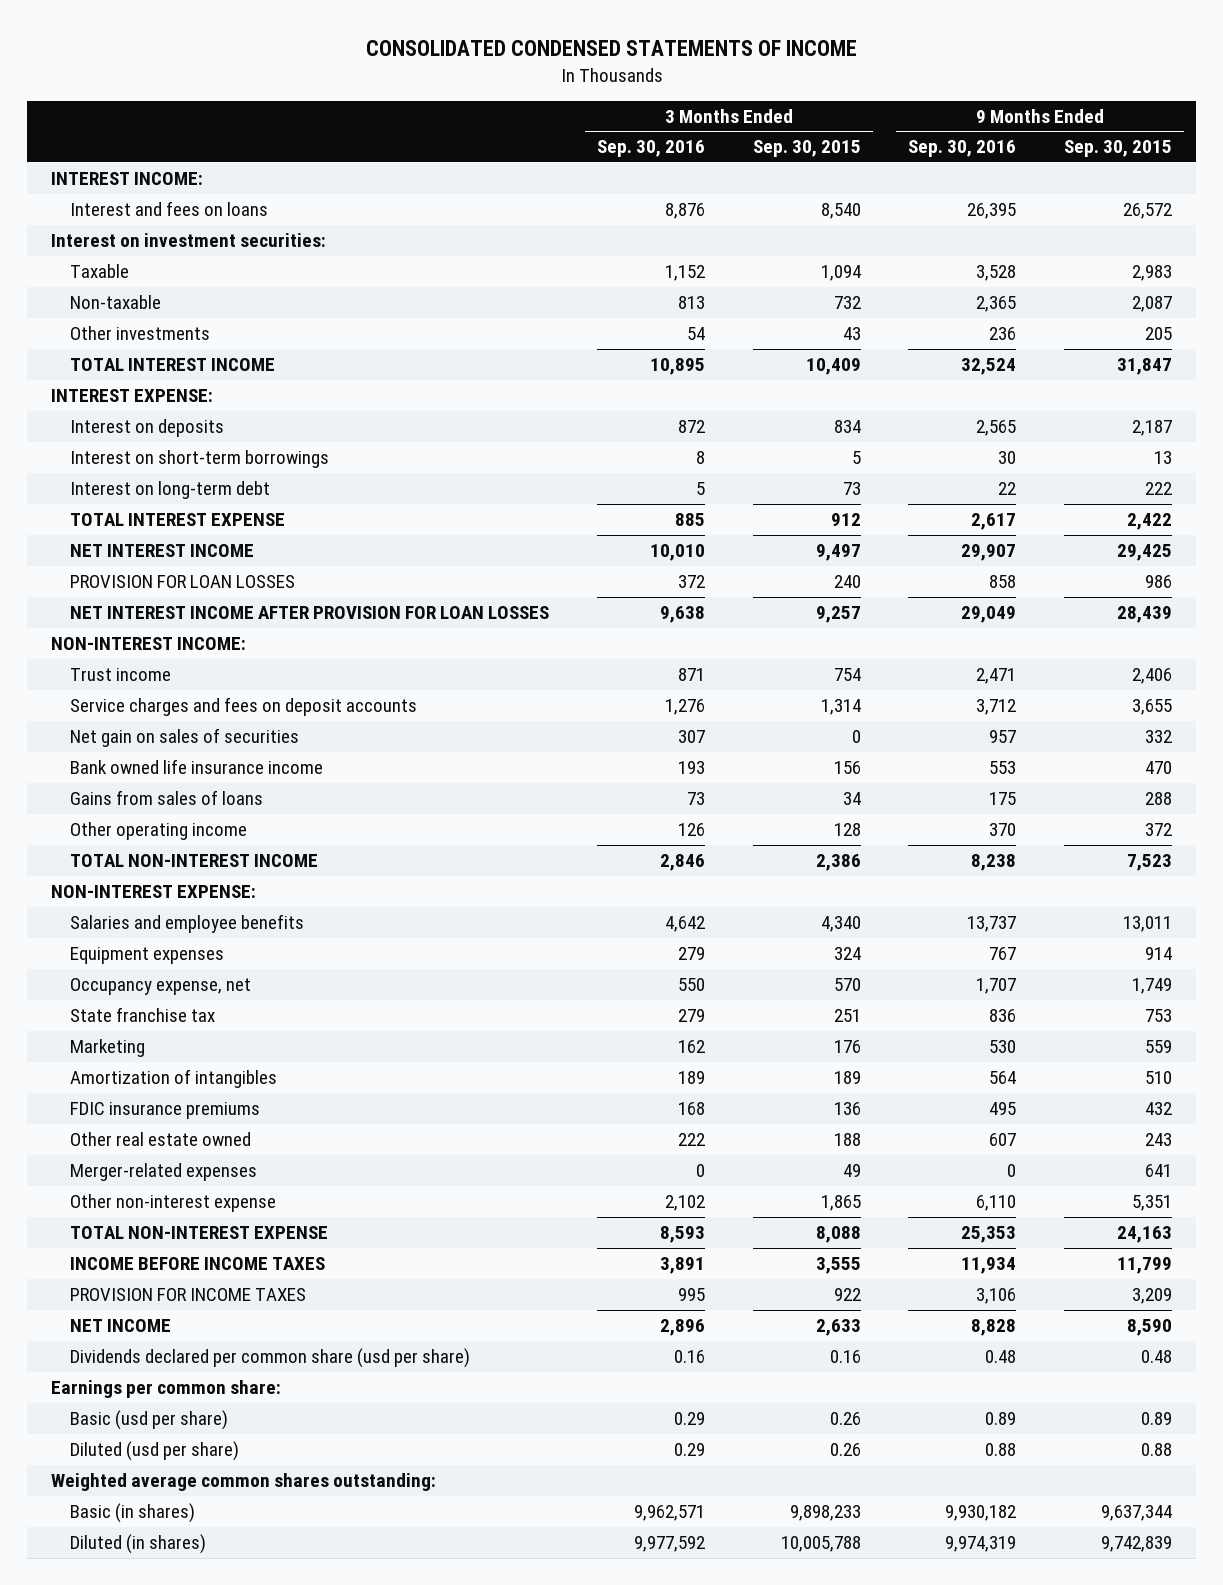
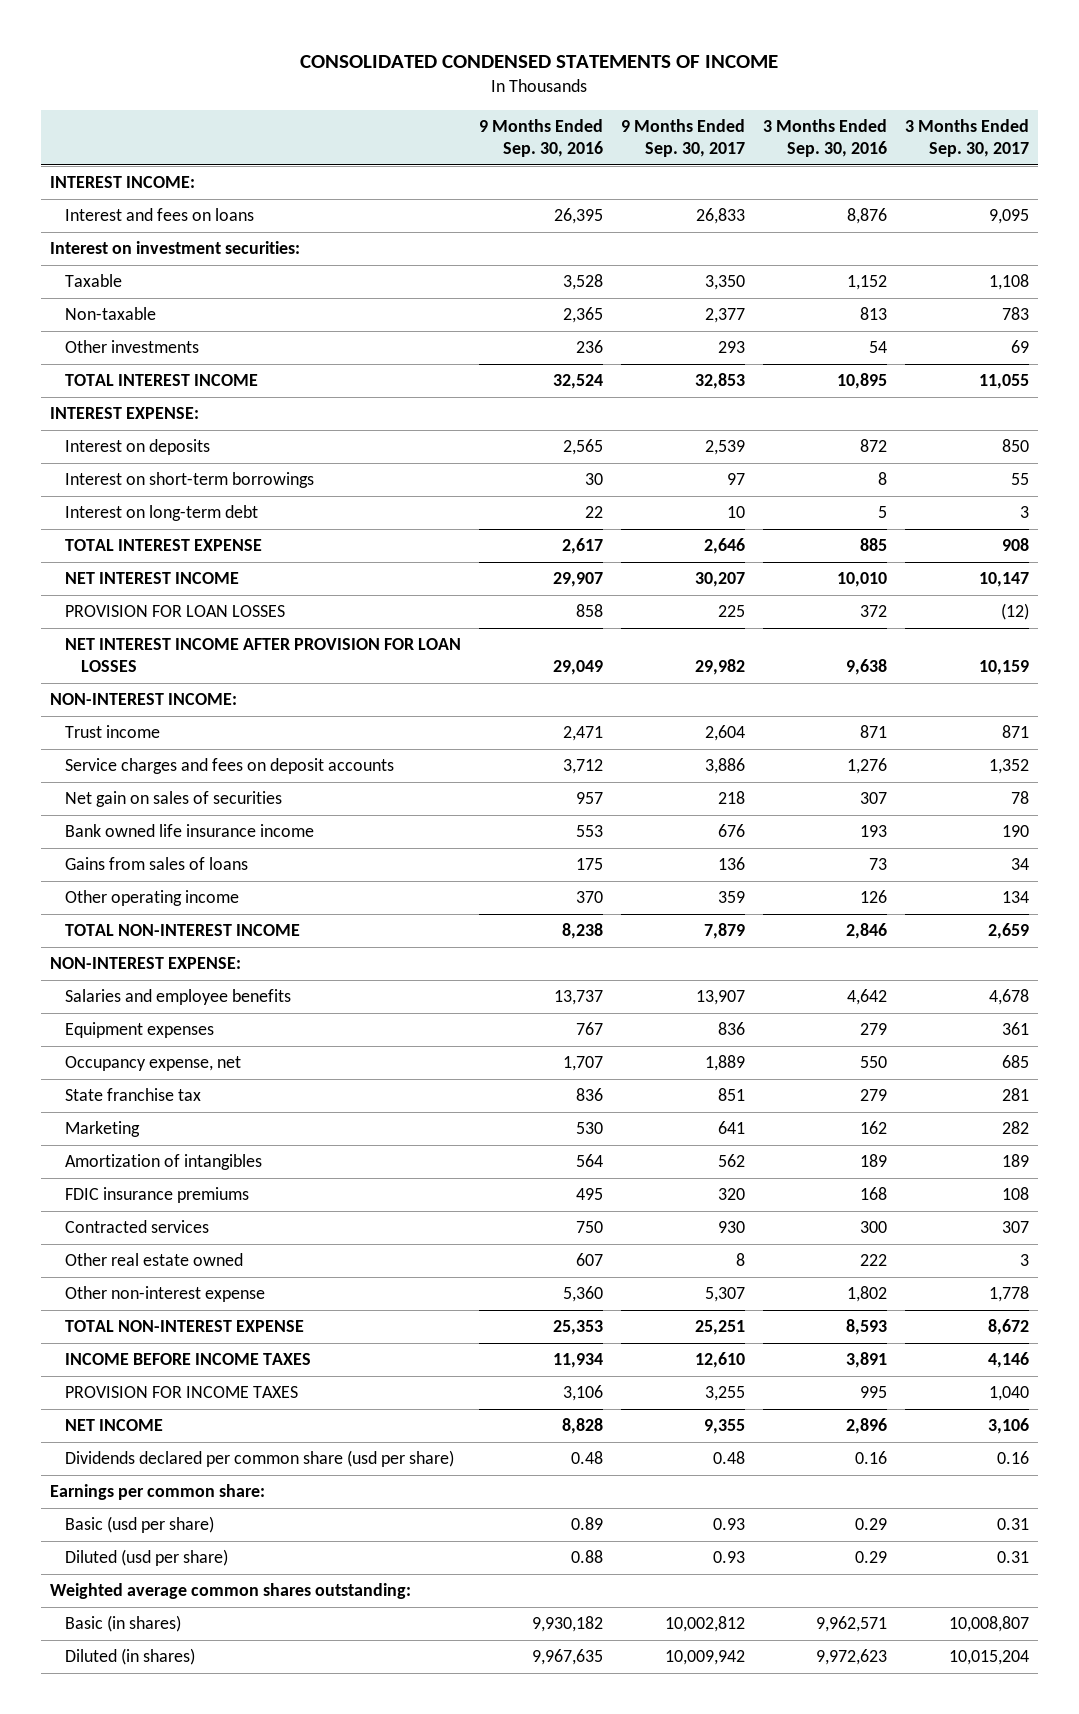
- | 3 Months Ended Sep. 30, 2016 | 3 Months Ended Sep. 30, 2015 | 9 Months Ended Sep. 30, 2016 | 9 Months Ended Sep. 30, 2015
+ | 9 Months Ended Sep. 30, 2016 | 9 Months Ended Sep. 30, 2017 | 3 Months Ended Sep. 30, 2016 | 3 Months Ended Sep. 30, 2017
+ Contracted services | 750 | 930 | 300 | 307
- Merger-related expenses | 0 | 49 | 0 | 641
- Other non-interest expense | 2,102 | 1,865 | 6,110 | 5,351
+ Other non-interest expense | 5,360 | 5,307 | 1,802 | 1,778
- Diluted (in shares) | 9,977,592 | 10,005,788 | 9,974,319 | 9,742,839
+ Diluted (in shares) | 9,967,635 | 10,009,942 | 9,972,623 | 10,015,204

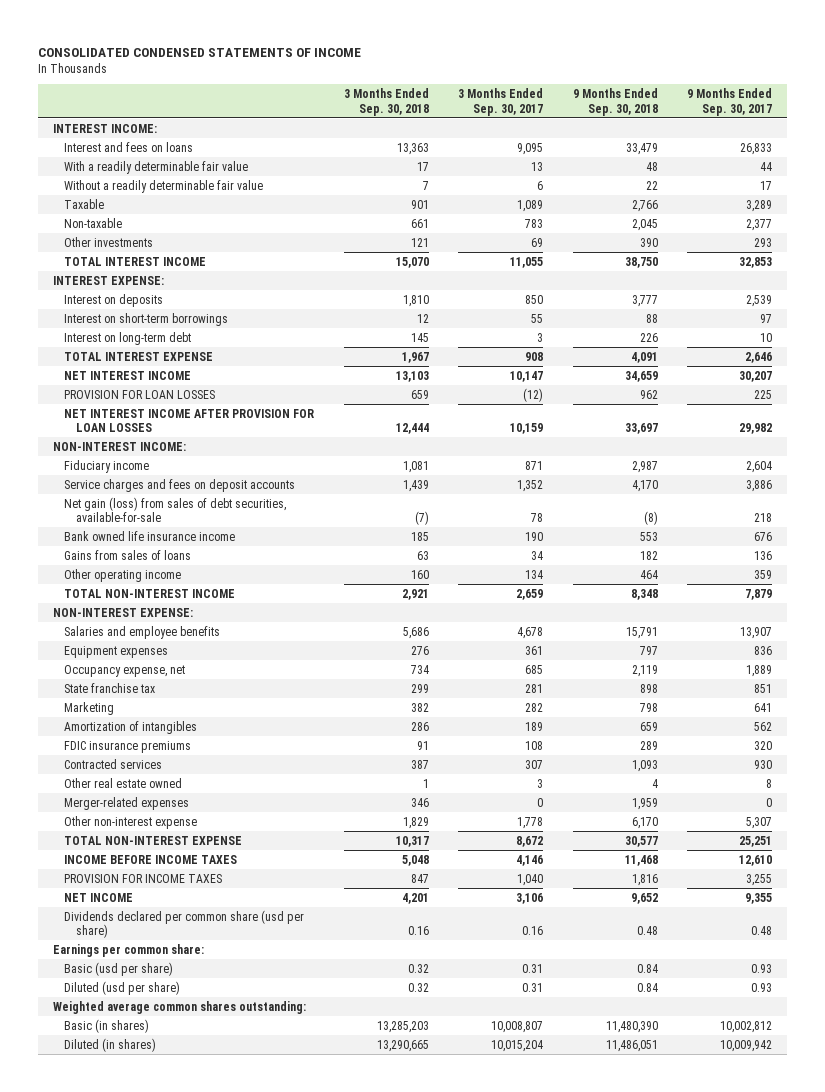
- | 9 Months Ended Sep. 30, 2016 | 9 Months Ended Sep. 30, 2017 | 3 Months Ended Sep. 30, 2016 | 3 Months Ended Sep. 30, 2017
+ | 3 Months Ended Sep. 30, 2018 | 3 Months Ended Sep. 30, 2017 | 9 Months Ended Sep. 30, 2018 | 9 Months Ended Sep. 30, 2017
- Interest on investment securities:
- Taxable | 3,528 | 3,350 | 1,152 | 1,108
+ With a readily determinable fair value | 17 | 13 | 48 | 44
+ Without a readily determinable fair value | 7 | 6 | 22 | 17
+ Taxable | 901 | 1,089 | 2,766 | 3,289
- Trust income | 2,471 | 2,604 | 871 | 871
+ Fiduciary income | 1,081 | 871 | 2,987 | 2,604
- Net gain on sales of securities | 957 | 218 | 307 | 78
+ Net gain (loss) from sales of debt securities, available-for-sale | (7) | 78 | (8) | 218
+ Merger-related expenses | 346 | 0 | 1,959 | 0

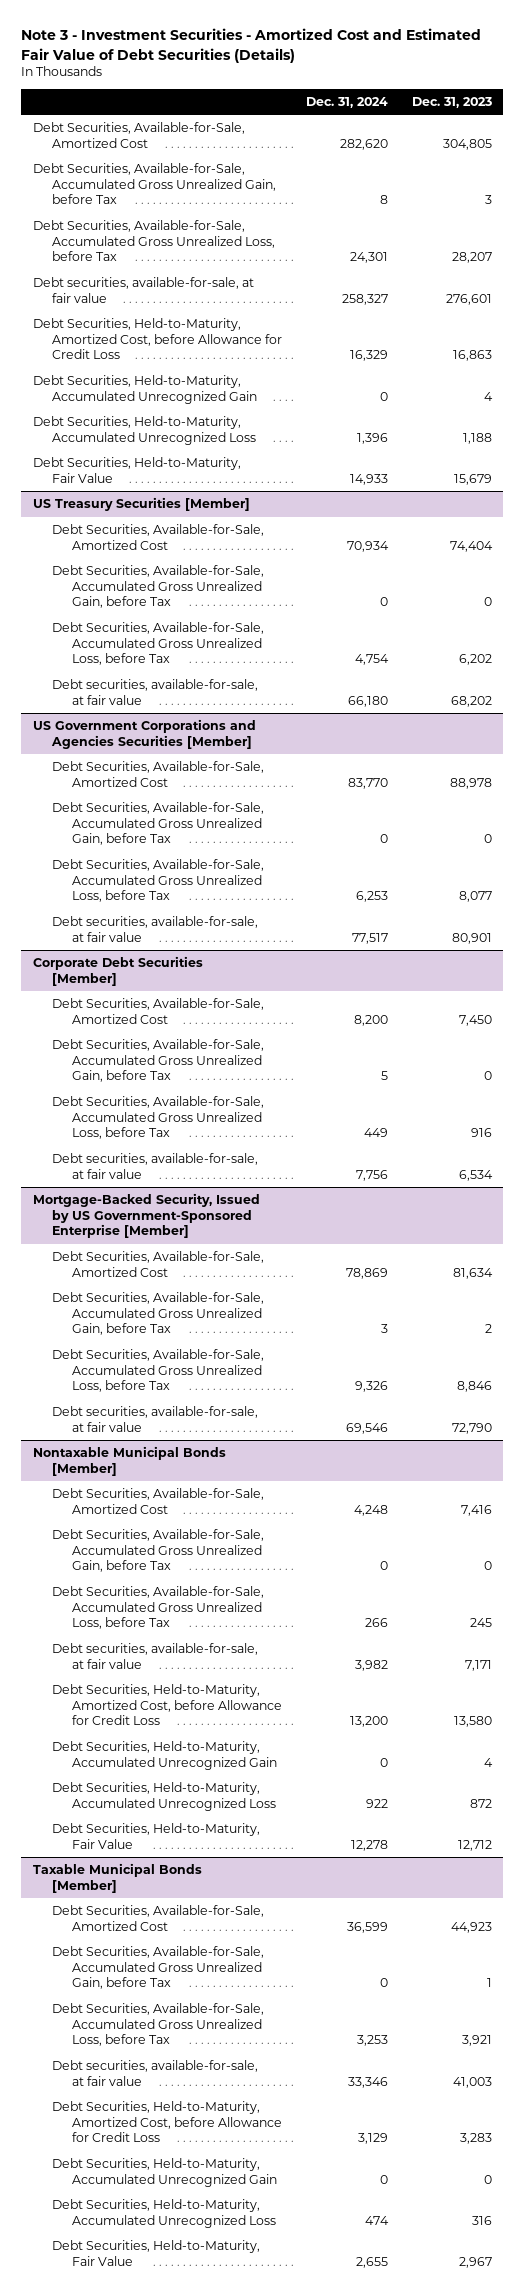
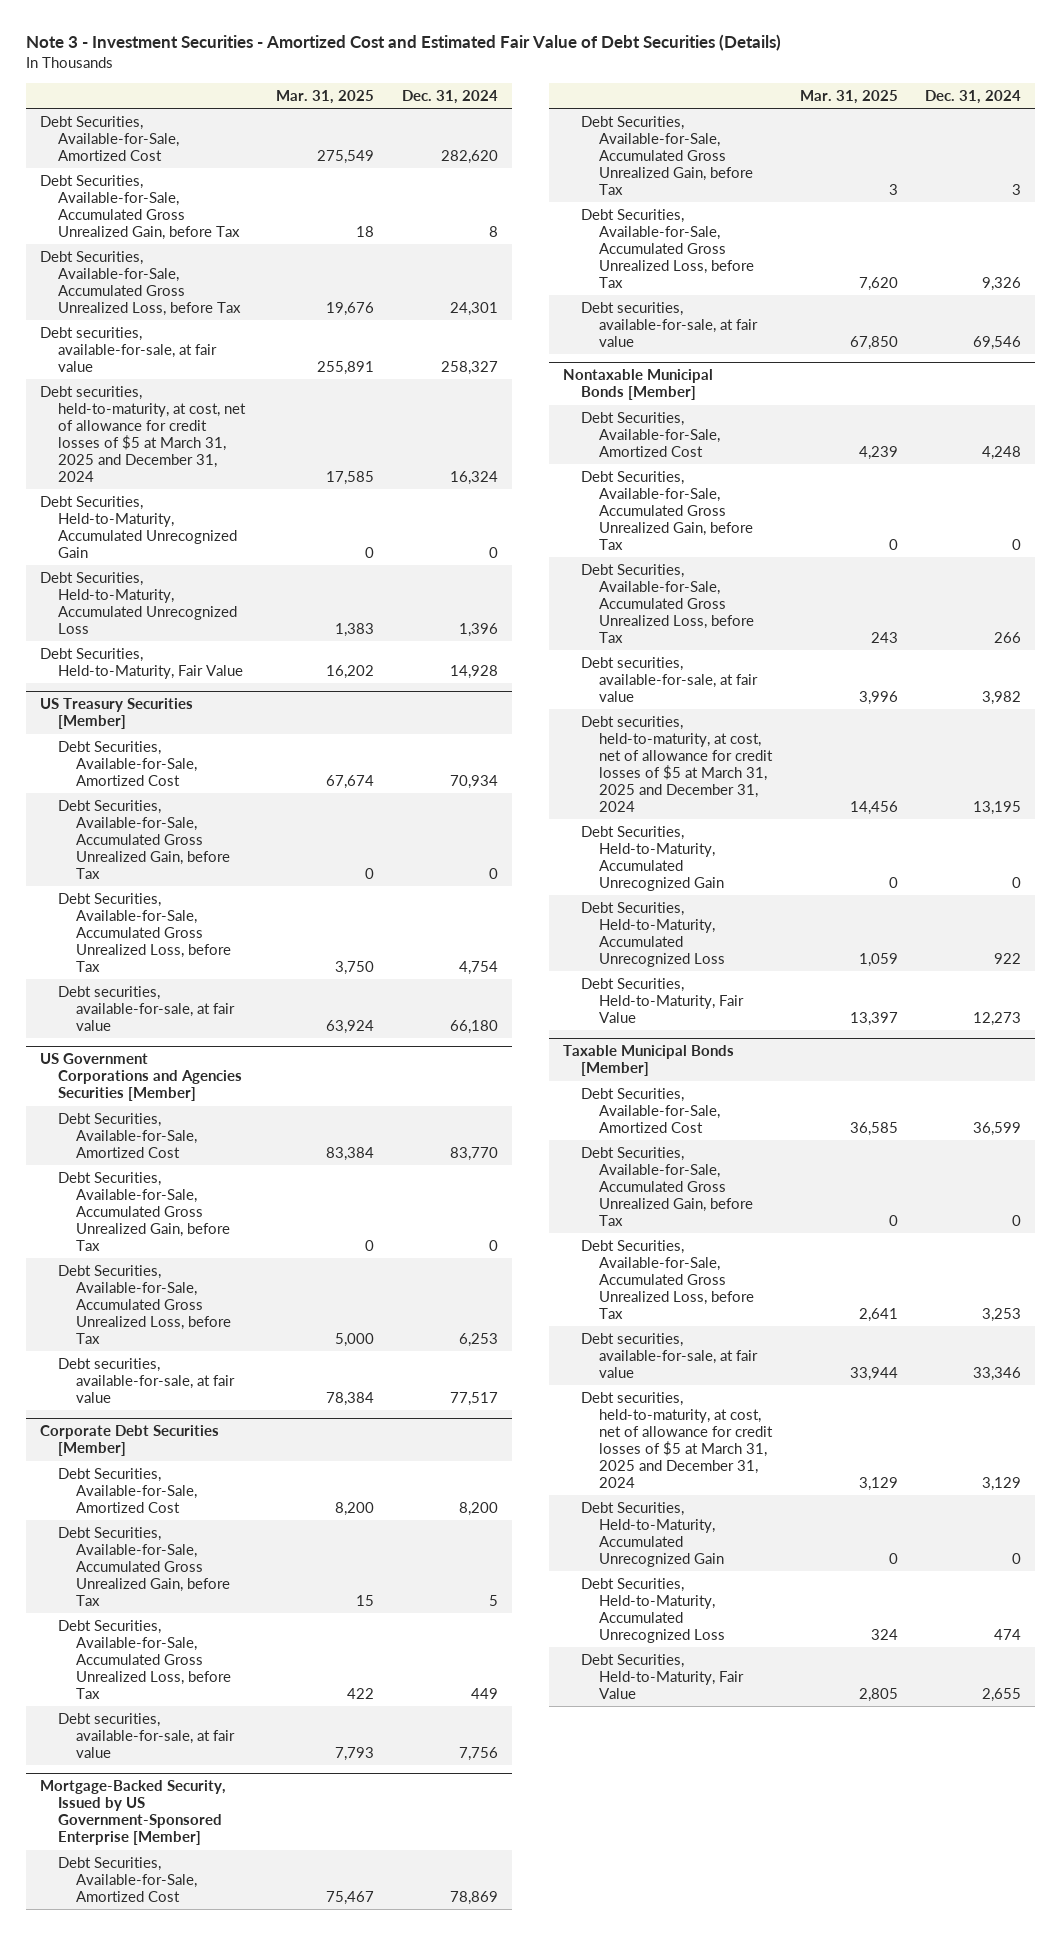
- | Dec. 31, 2024 | Dec. 31, 2023
+ | Mar. 31, 2025 | Dec. 31, 2024
- Debt Securities, Held-to-Maturity, Amortized Cost, before Allowance for Credit Loss | 16,329 | 16,863
+ Debt securities, held-to-maturity, at cost, net of allowance for credit losses of $5 at March 31, 2025 and December 31, 2024 | 17,585 | 16,324
- Debt Securities, Held-to-Maturity, Fair Value | 14,933 | 15,679
+ Debt Securities, Held-to-Maturity, Fair Value | 16,202 | 14,928
@ Nontaxable Municipal Bonds [Member]
- Debt Securities, Held-to-Maturity, Amortized Cost, before Allowance for Credit Loss | 13,200 | 13,580
+ Debt securities, held-to-maturity, at cost, net of allowance for credit losses of $5 at March 31, 2025 and December 31, 2024 | 14,456 | 13,195
- Debt Securities, Held-to-Maturity, Fair Value | 12,278 | 12,712
+ Debt Securities, Held-to-Maturity, Fair Value | 13,397 | 12,273
@ Taxable Municipal Bonds [Member]
- Debt Securities, Held-to-Maturity, Amortized Cost, before Allowance for Credit Loss | 3,129 | 3,283
+ Debt securities, held-to-maturity, at cost, net of allowance for credit losses of $5 at March 31, 2025 and December 31, 2024 | 3,129 | 3,129

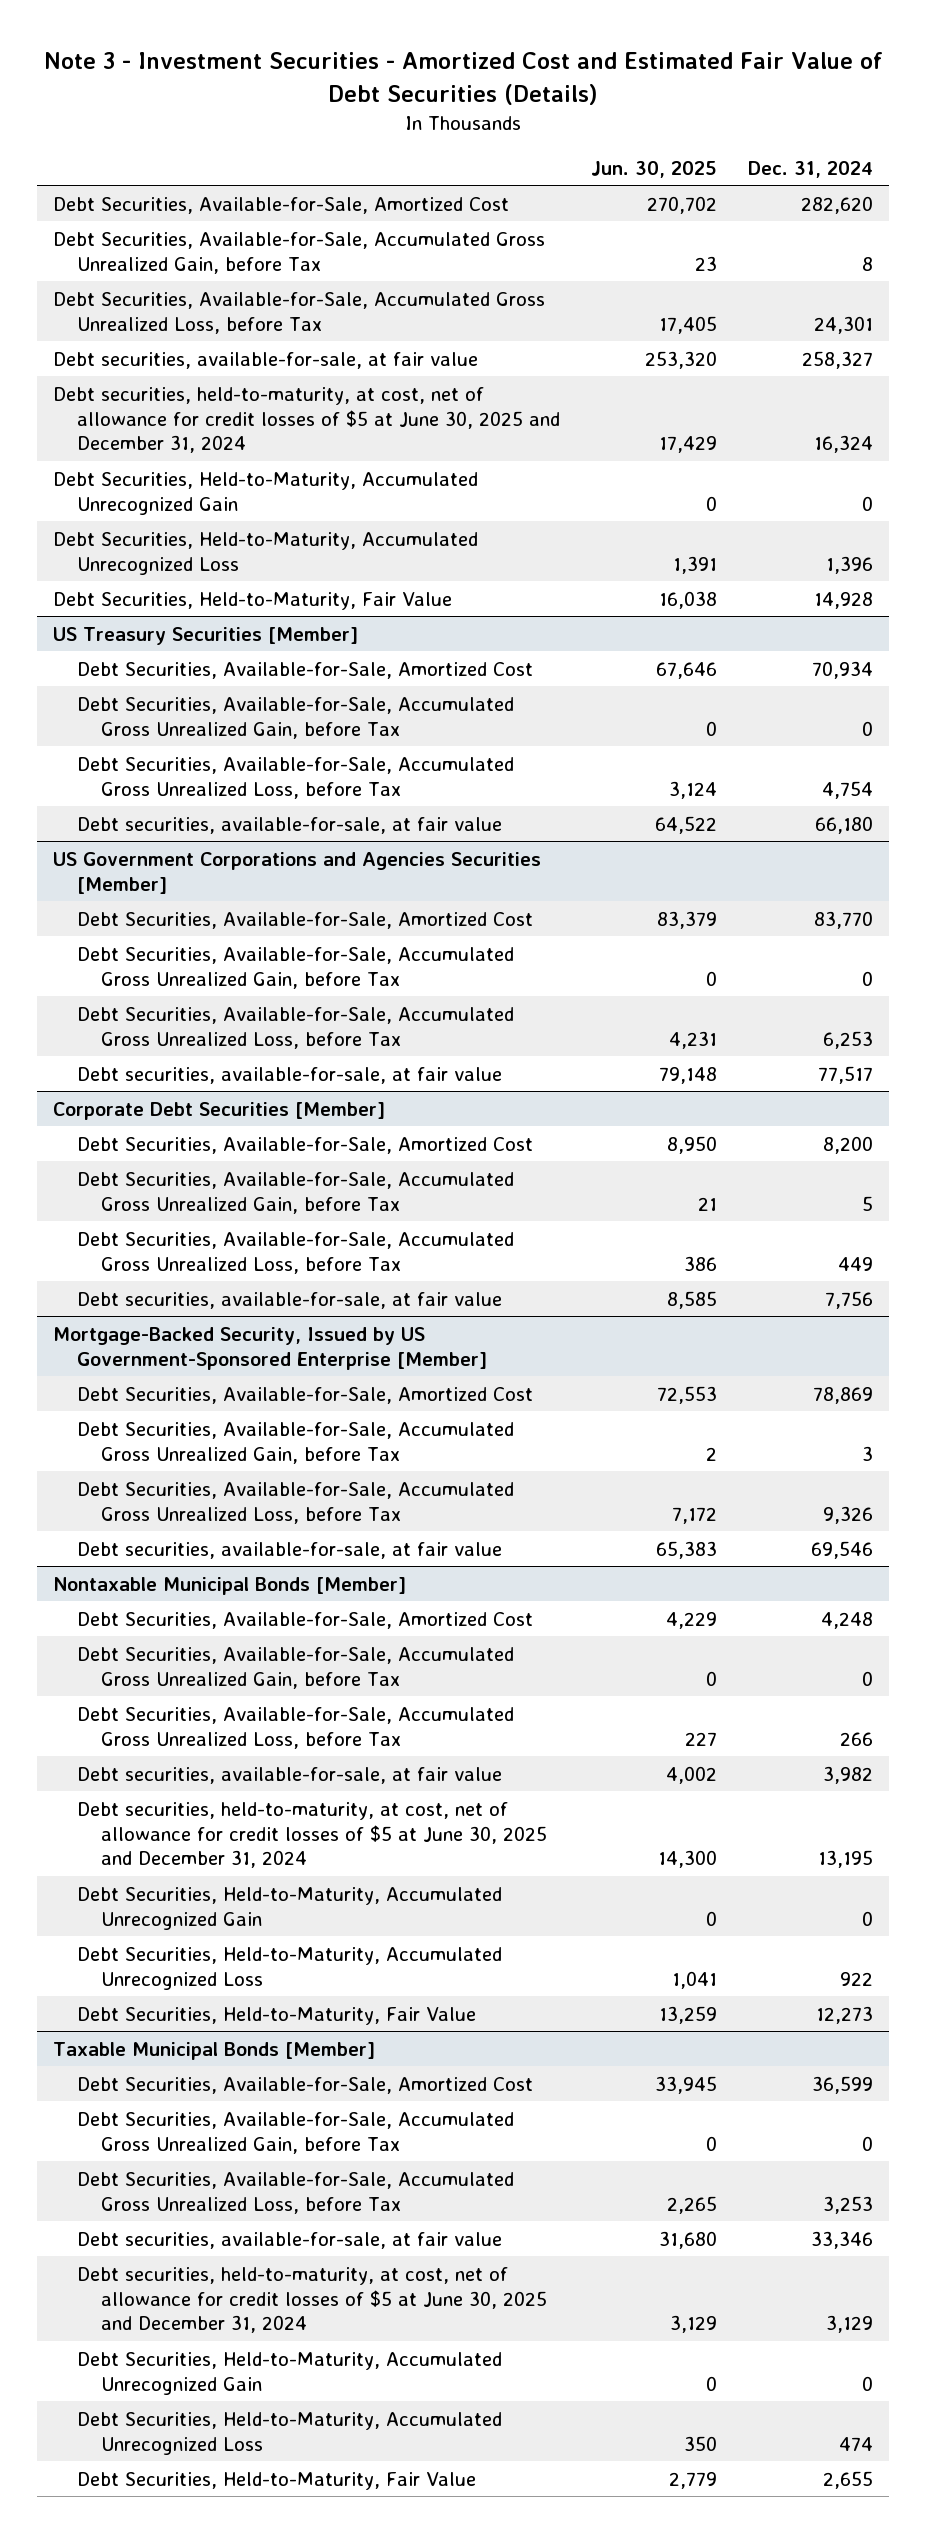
- | Mar. 31, 2025 | Dec. 31, 2024
+ | Jun. 30, 2025 | Dec. 31, 2024
- Debt securities, held-to-maturity, at cost, net of allowance for credit losses of $5 at March 31, 2025 and December 31, 2024 | 17,585 | 16,324
+ Debt securities, held-to-maturity, at cost, net of allowance for credit losses of $5 at June 30, 2025 and December 31, 2024 | 17,429 | 16,324
@ Nontaxable Municipal Bonds [Member]
- Debt securities, held-to-maturity, at cost, net of allowance for credit losses of $5 at March 31, 2025 and December 31, 2024 | 14,456 | 13,195
+ Debt securities, held-to-maturity, at cost, net of allowance for credit losses of $5 at June 30, 2025 and December 31, 2024 | 14,300 | 13,195
@ Taxable Municipal Bonds [Member]
- Debt securities, held-to-maturity, at cost, net of allowance for credit losses of $5 at March 31, 2025 and December 31, 2024 | 3,129 | 3,129
+ Debt securities, held-to-maturity, at cost, net of allowance for credit losses of $5 at June 30, 2025 and December 31, 2024 | 3,129 | 3,129

